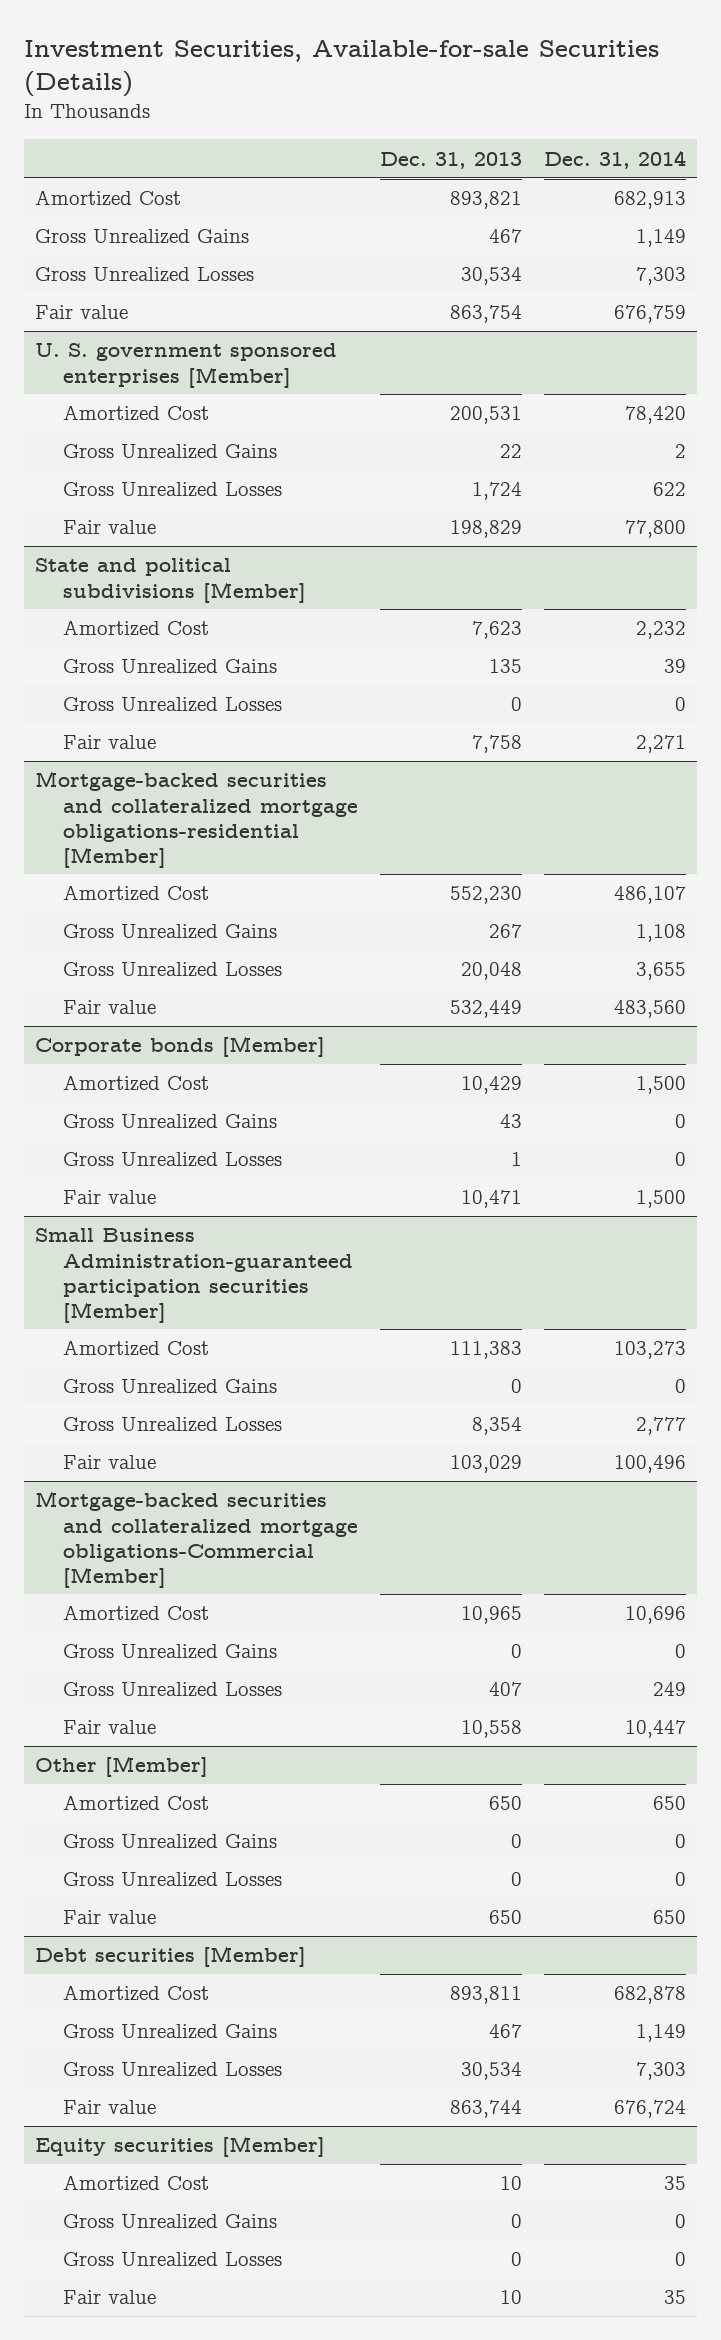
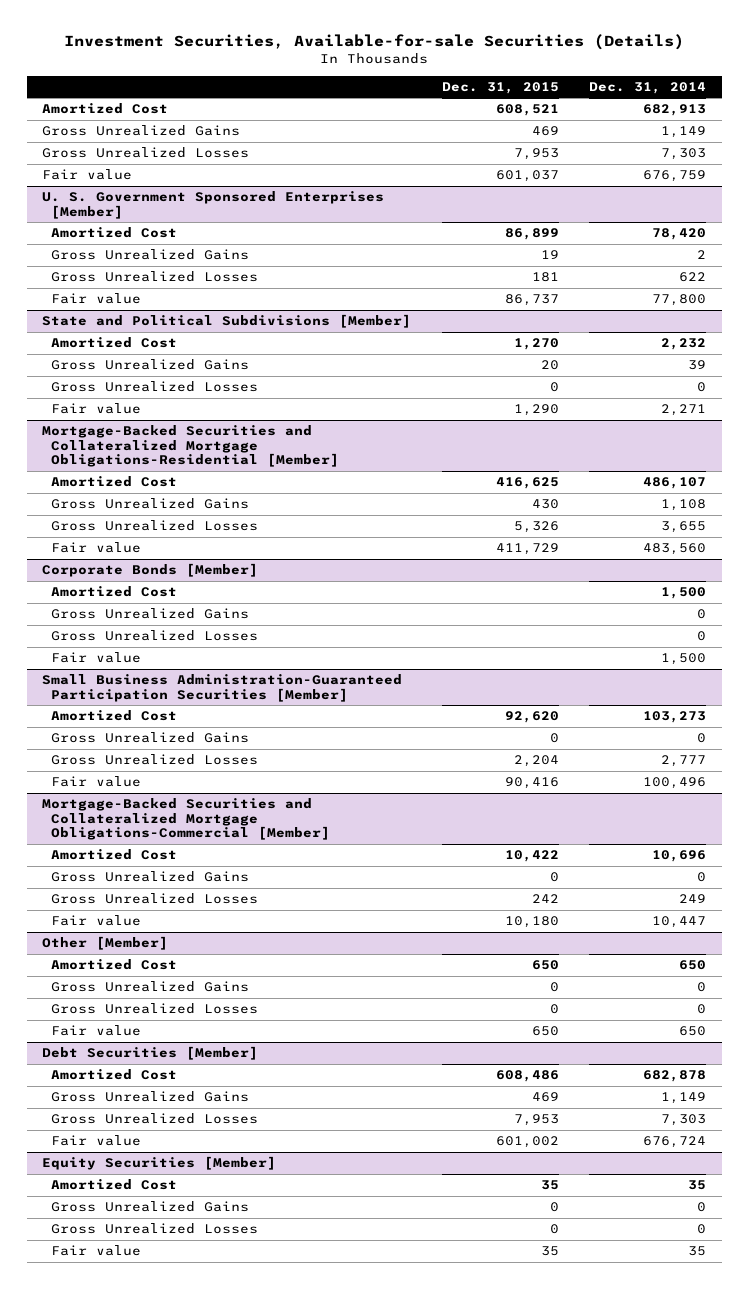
- | Dec. 31, 2013 | Dec. 31, 2014
+ | Dec. 31, 2015 | Dec. 31, 2014
- U. S. government sponsored enterprises [Member]
+ U. S. Government Sponsored Enterprises [Member]
- State and political subdivisions [Member]
+ State and Political Subdivisions [Member]
- Mortgage-backed securities and collateralized mortgage obligations-residential [Member]
+ Mortgage-Backed Securities and Collateralized Mortgage Obligations-Residential [Member]
- Corporate bonds [Member]
+ Corporate Bonds [Member]
- Small Business Administration-guaranteed participation securities [Member]
+ Small Business Administration-Guaranteed Participation Securities [Member]
- Mortgage-backed securities and collateralized mortgage obligations-Commercial [Member]
+ Mortgage-Backed Securities and Collateralized Mortgage Obligations-Commercial [Member]
- Debt securities [Member]
+ Debt Securities [Member]
- Equity securities [Member]
+ Equity Securities [Member]

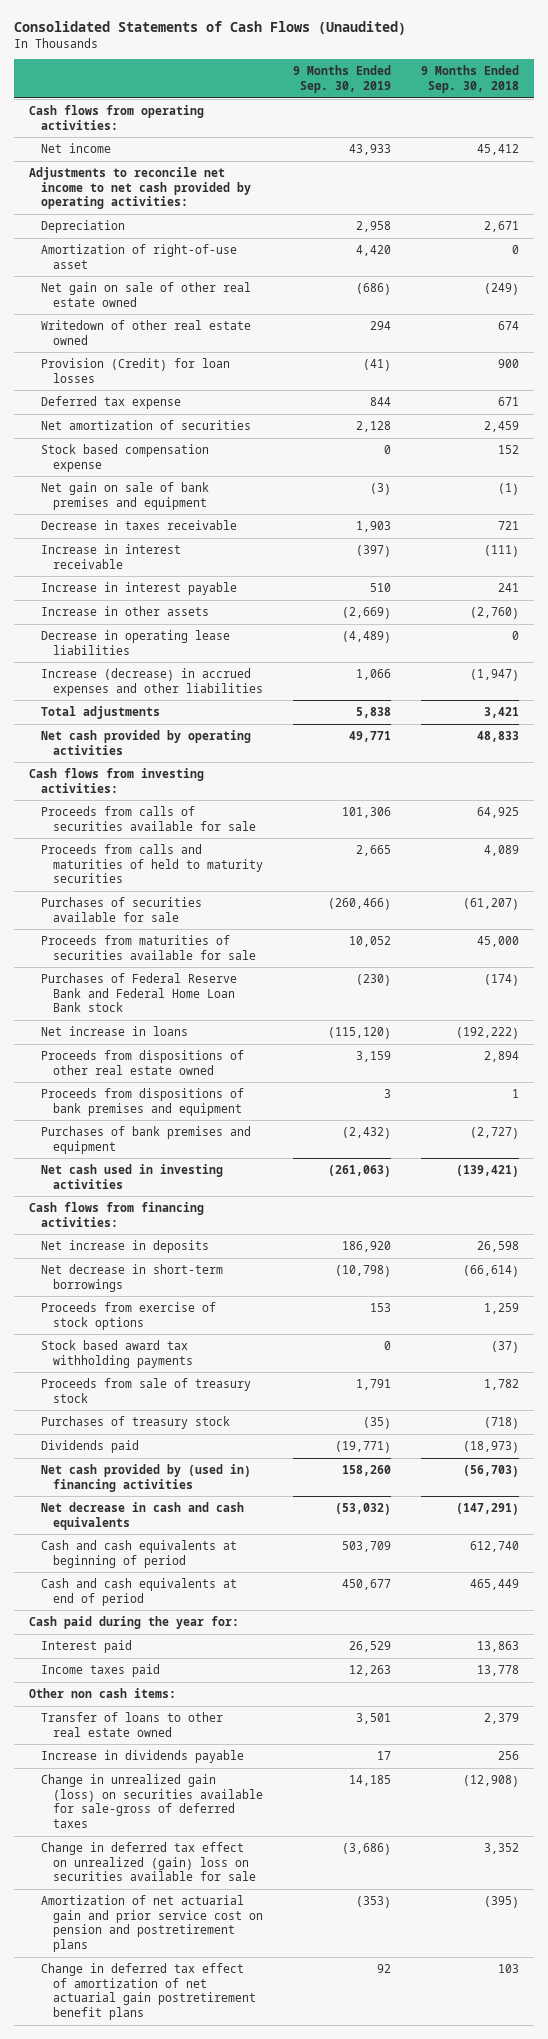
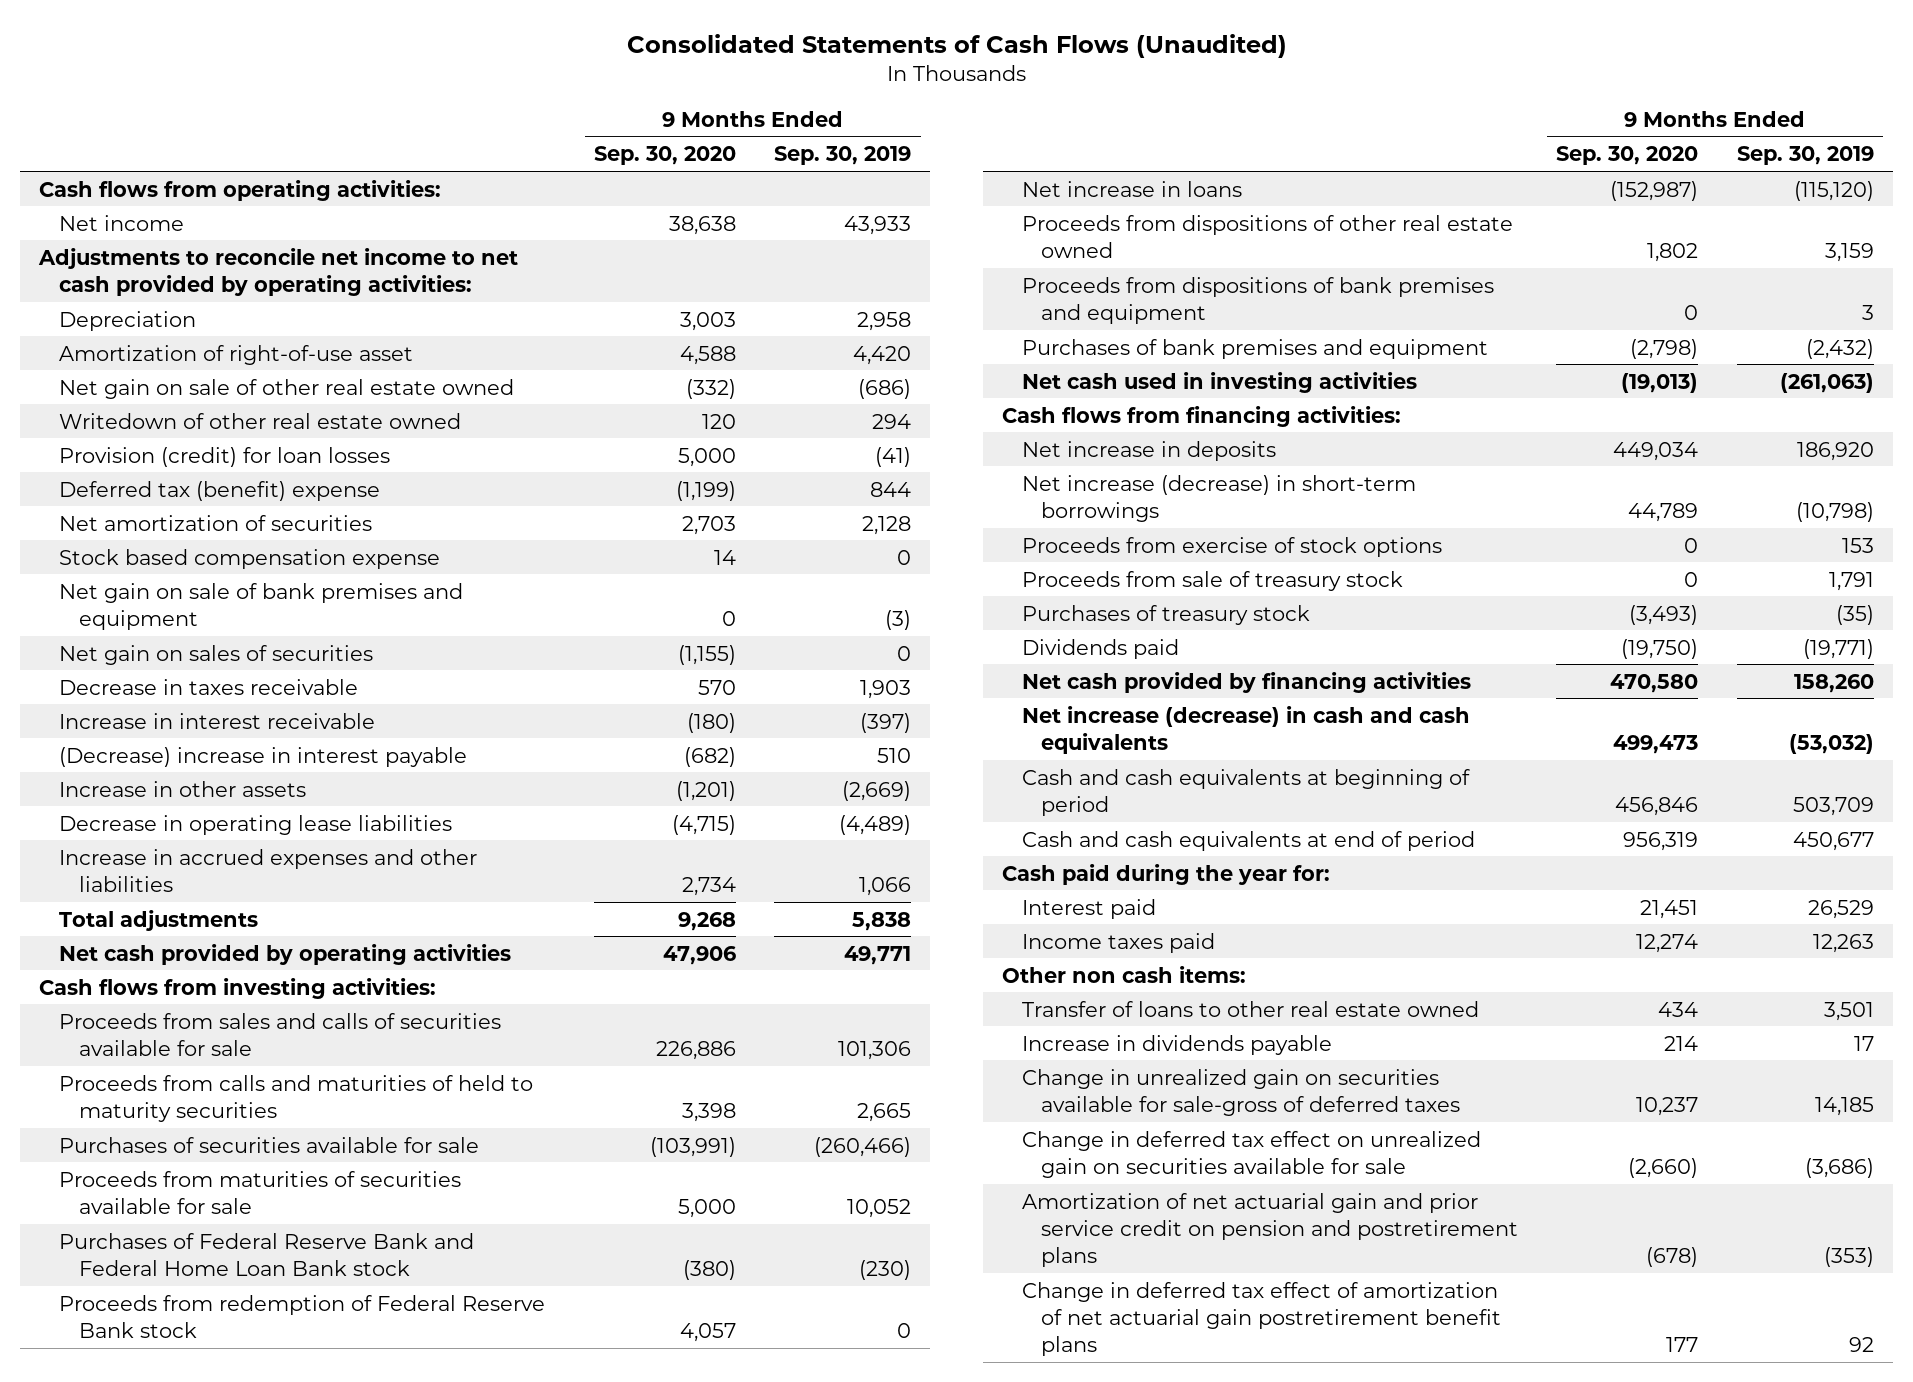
- | 9 Months Ended Sep. 30, 2019 | 9 Months Ended Sep. 30, 2018
+ | 9 Months Ended Sep. 30, 2020 | 9 Months Ended Sep. 30, 2019
- Provision (Credit) for loan losses | (41) | 900
- Deferred tax expense | 844 | 671
+ Provision (credit) for loan losses | 5,000 | (41)
+ Deferred tax (benefit) expense | (1,199) | 844
+ Net gain on sales of securities | (1,155) | 0
- Increase in interest payable | 510 | 241
+ (Decrease) increase in interest payable | (682) | 510
- Increase (decrease) in accrued expenses and other liabilities | 1,066 | (1,947)
+ Increase in accrued expenses and other liabilities | 2,734 | 1,066
- Proceeds from calls of securities available for sale | 101,306 | 64,925
+ Proceeds from sales and calls of securities available for sale | 226,886 | 101,306
+ Proceeds from redemption of Federal Reserve Bank stock | 4,057 | 0
- Net decrease in short-term borrowings | (10,798) | (66,614)
+ Net increase (decrease) in short-term borrowings | 44,789 | (10,798)
- Stock based award tax withholding payments | 0 | (37)
- Net cash provided by (used in) financing activities | 158,260 | (56,703)
- Net decrease in cash and cash equivalents | (53,032) | (147,291)
+ Net cash provided by financing activities | 470,580 | 158,260
+ Net increase (decrease) in cash and cash equivalents | 499,473 | (53,032)
- Change in unrealized gain (loss) on securities available for sale-gross of deferred taxes | 14,185 | (12,908)
- Change in deferred tax effect on unrealized (gain) loss on securities available for sale | (3,686) | 3,352
- Amortization of net actuarial gain and prior service cost on pension and postretirement plans | (353) | (395)
+ Change in unrealized gain on securities available for sale-gross of deferred taxes | 10,237 | 14,185
+ Change in deferred tax effect on unrealized gain on securities available for sale | (2,660) | (3,686)
+ Amortization of net actuarial gain and prior service credit on pension and postretirement plans | (678) | (353)

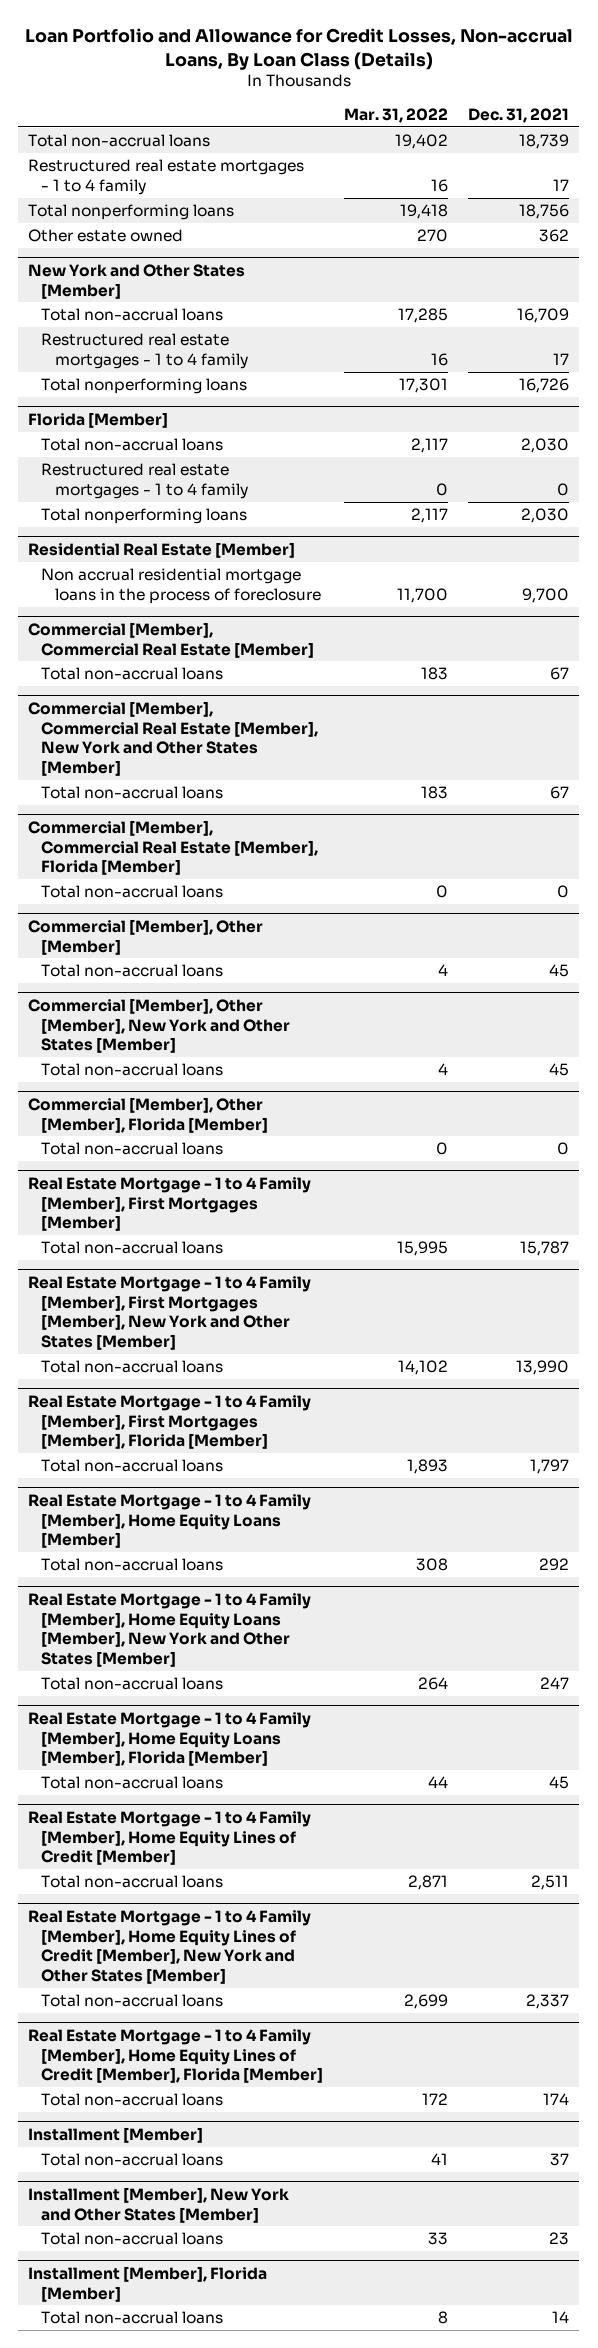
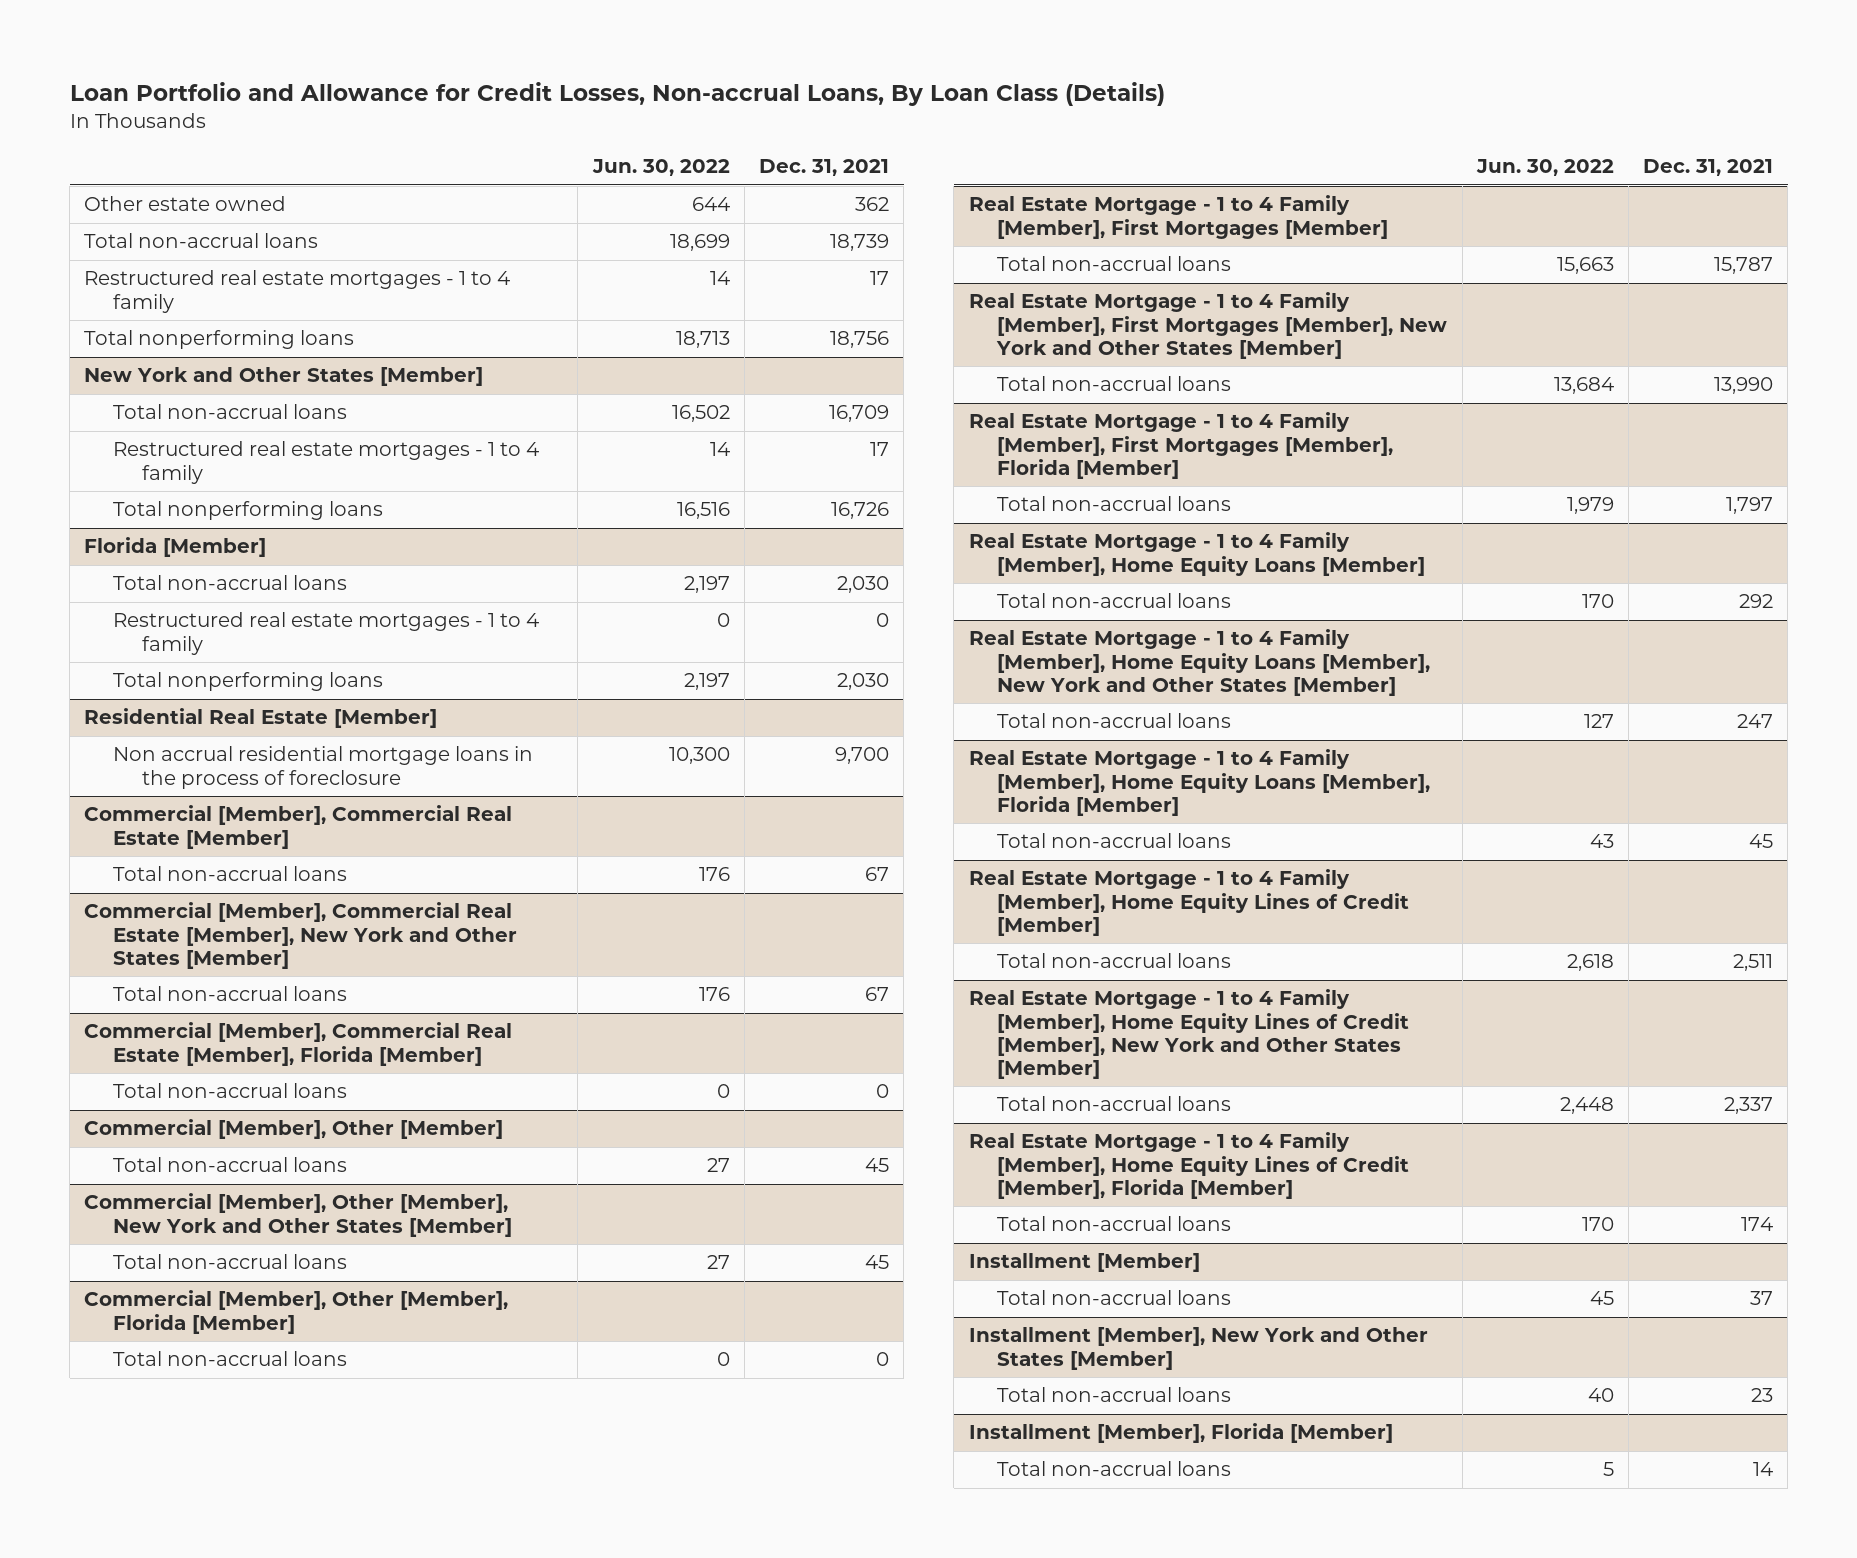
- | Mar. 31, 2022 | Dec. 31, 2021
+ | Jun. 30, 2022 | Dec. 31, 2021
moved up: Other estate owned | 644 | 362

